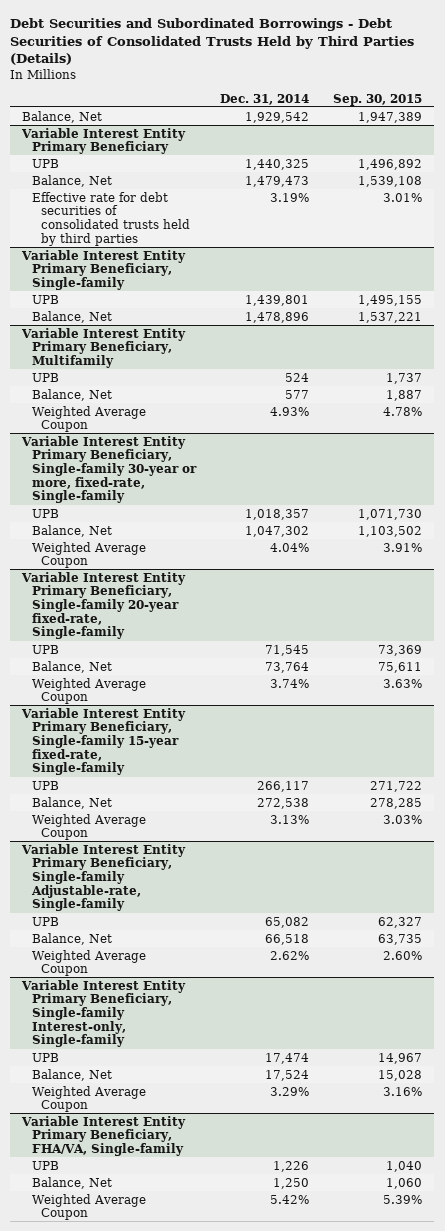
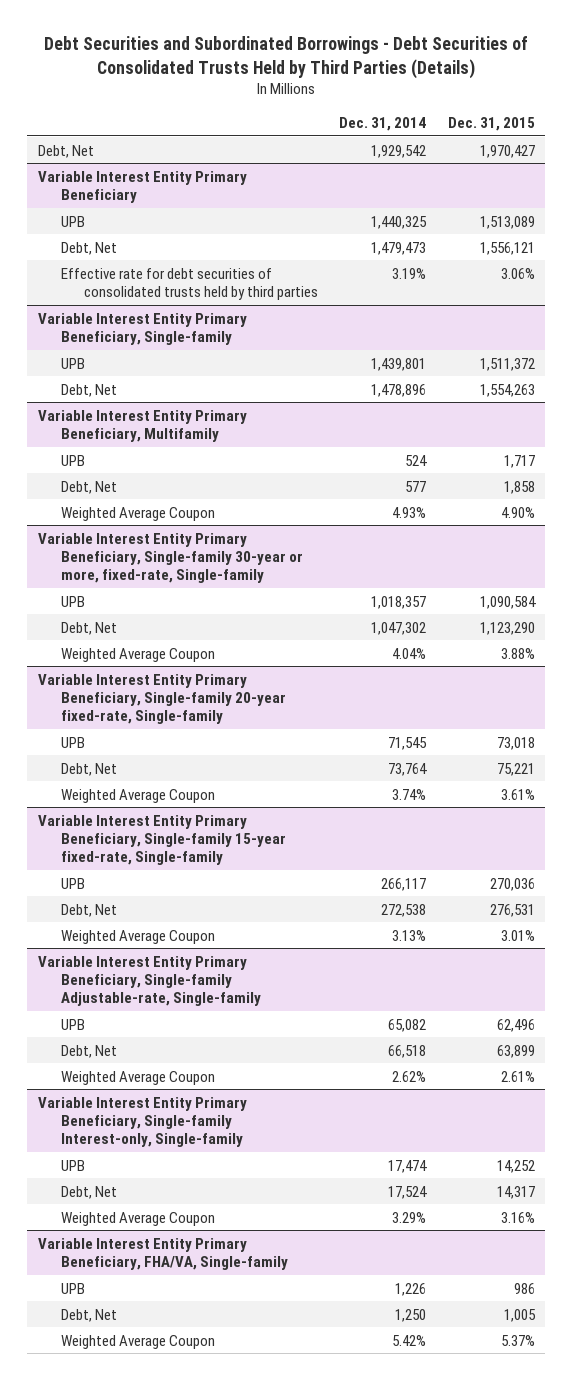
- | Dec. 31, 2014 | Sep. 30, 2015
+ | Dec. 31, 2014 | Dec. 31, 2015
- Balance, Net | 1,929,542 | 1,947,389
+ Debt, Net | 1,929,542 | 1,970,427
@ Variable Interest Entity Primary Beneficiary
- Balance, Net | 1,479,473 | 1,539,108
+ Debt, Net | 1,479,473 | 1,556,121
@ Variable Interest Entity Primary Beneficiary, Single-family
- Balance, Net | 1,478,896 | 1,537,221
+ Debt, Net | 1,478,896 | 1,554,263
@ Variable Interest Entity Primary Beneficiary, Multifamily
- Balance, Net | 577 | 1,887
+ Debt, Net | 577 | 1,858
@ Variable Interest Entity Primary Beneficiary, Single-family 30-year or more, fixed-rate, Single-family
- Balance, Net | 1,047,302 | 1,103,502
+ Debt, Net | 1,047,302 | 1,123,290
@ Variable Interest Entity Primary Beneficiary, Single-family 20-year fixed-rate, Single-family
- Balance, Net | 73,764 | 75,611
+ Debt, Net | 73,764 | 75,221
@ Variable Interest Entity Primary Beneficiary, Single-family 15-year fixed-rate, Single-family
- Balance, Net | 272,538 | 278,285
+ Debt, Net | 272,538 | 276,531
@ Variable Interest Entity Primary Beneficiary, Single-family Adjustable-rate, Single-family
- Balance, Net | 66,518 | 63,735
+ Debt, Net | 66,518 | 63,899
@ Variable Interest Entity Primary Beneficiary, Single-family Interest-only, Single-family
- Balance, Net | 17,524 | 15,028
+ Debt, Net | 17,524 | 14,317
@ Variable Interest Entity Primary Beneficiary, FHA/VA, Single-family
- Balance, Net | 1,250 | 1,060
+ Debt, Net | 1,250 | 1,005

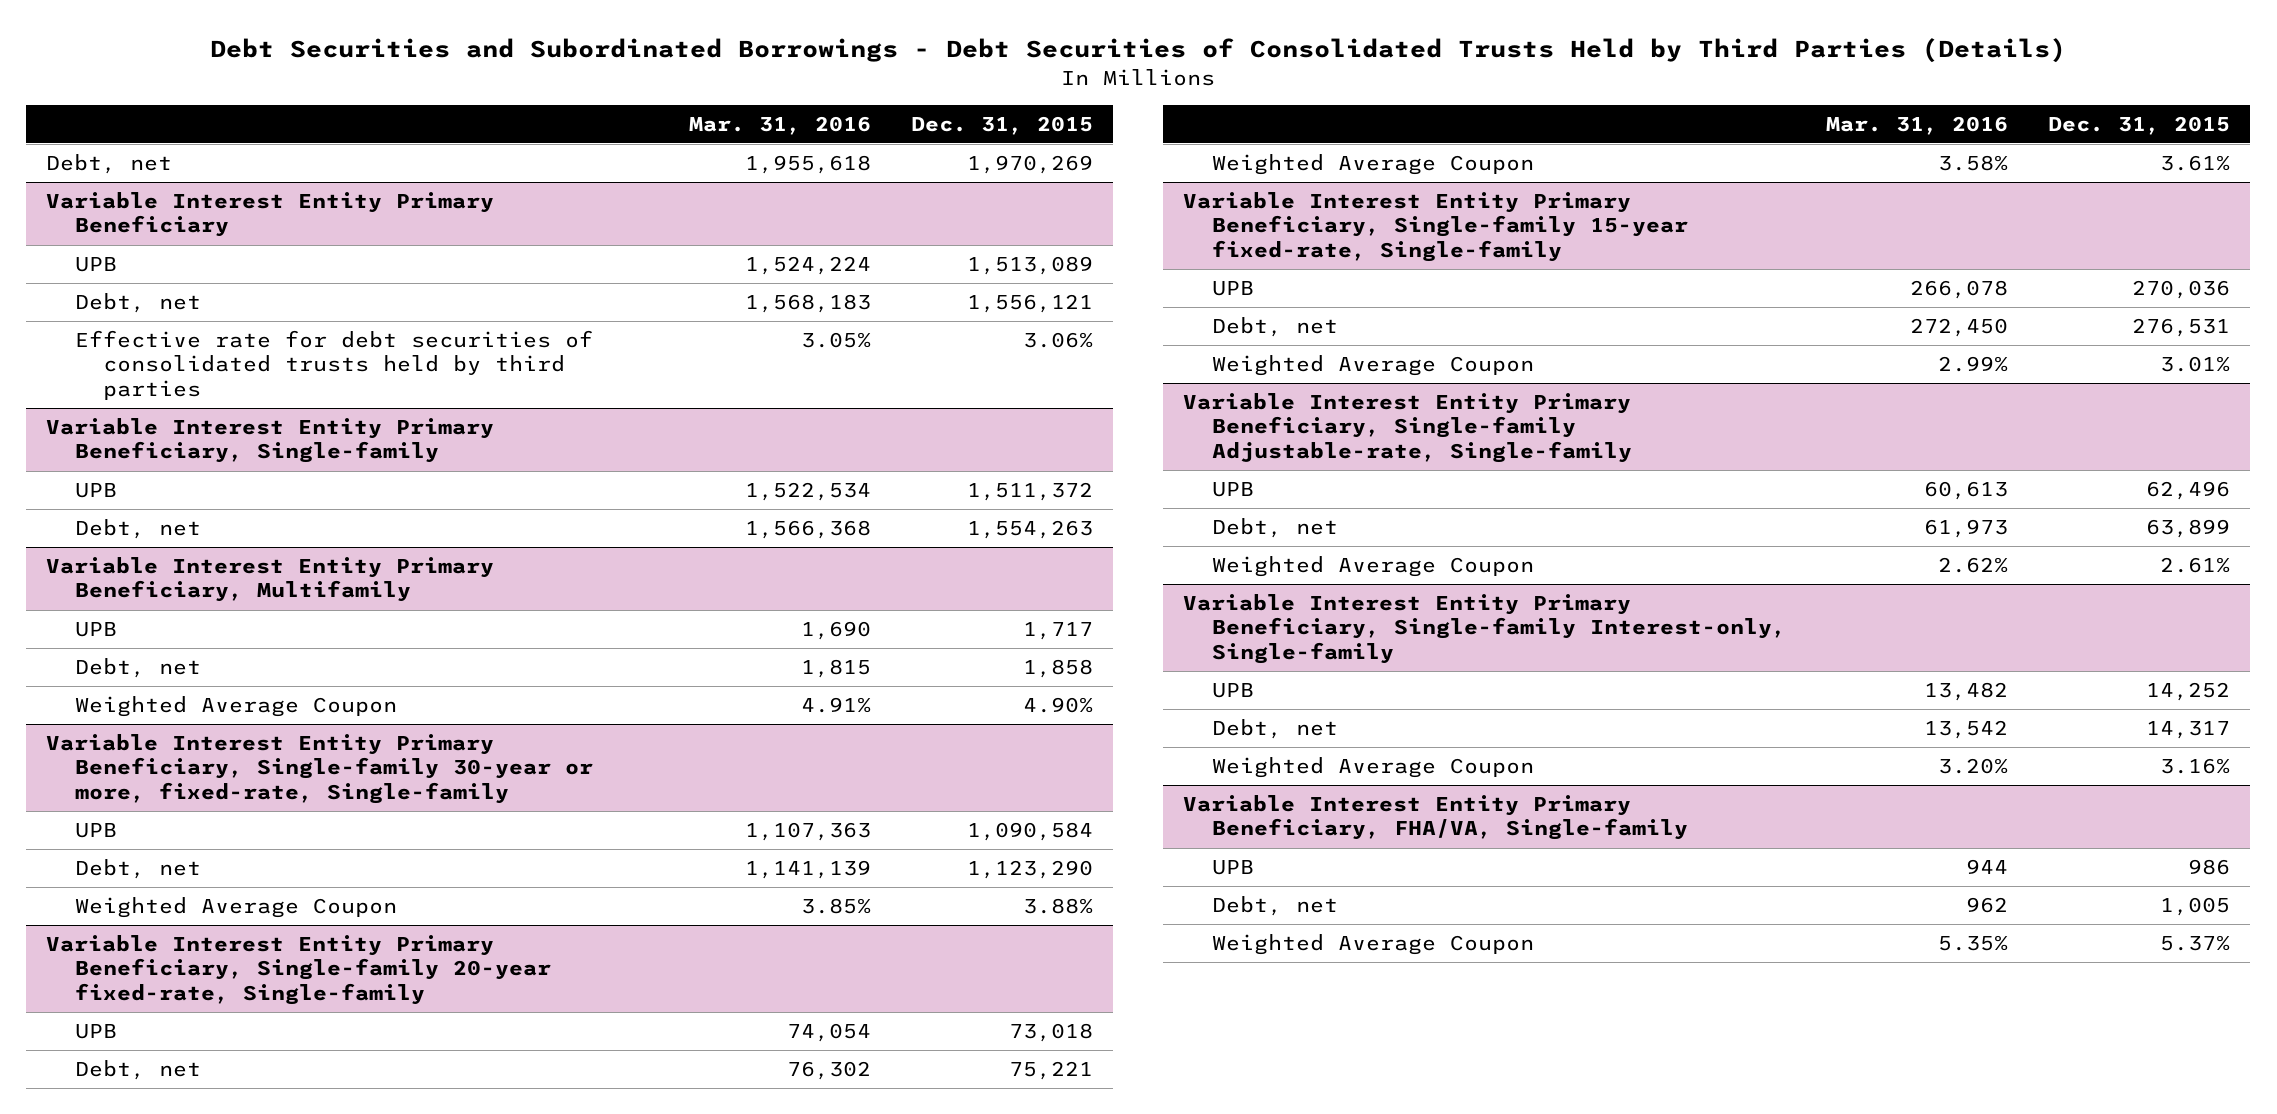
- | Dec. 31, 2014 | Dec. 31, 2015
+ | Mar. 31, 2016 | Dec. 31, 2015
- Debt, Net | 1,929,542 | 1,970,427
+ Debt, net | 1,955,618 | 1,970,269
@ Variable Interest Entity Primary Beneficiary
- Debt, Net | 1,479,473 | 1,556,121
+ Debt, net | 1,568,183 | 1,556,121
@ Variable Interest Entity Primary Beneficiary, Single-family
- Debt, Net | 1,478,896 | 1,554,263
+ Debt, net | 1,566,368 | 1,554,263
@ Variable Interest Entity Primary Beneficiary, Multifamily
- Debt, Net | 577 | 1,858
+ Debt, net | 1,815 | 1,858
@ Variable Interest Entity Primary Beneficiary, Single-family 30-year or more, fixed-rate, Single-family
- Debt, Net | 1,047,302 | 1,123,290
+ Debt, net | 1,141,139 | 1,123,290
@ Variable Interest Entity Primary Beneficiary, Single-family 20-year fixed-rate, Single-family
- Debt, Net | 73,764 | 75,221
+ Debt, net | 76,302 | 75,221
@ Variable Interest Entity Primary Beneficiary, Single-family 15-year fixed-rate, Single-family
- Debt, Net | 272,538 | 276,531
+ Debt, net | 272,450 | 276,531
@ Variable Interest Entity Primary Beneficiary, Single-family Adjustable-rate, Single-family
- Debt, Net | 66,518 | 63,899
+ Debt, net | 61,973 | 63,899
@ Variable Interest Entity Primary Beneficiary, Single-family Interest-only, Single-family
- Debt, Net | 17,524 | 14,317
+ Debt, net | 13,542 | 14,317
@ Variable Interest Entity Primary Beneficiary, FHA/VA, Single-family
- Debt, Net | 1,250 | 1,005
+ Debt, net | 962 | 1,005

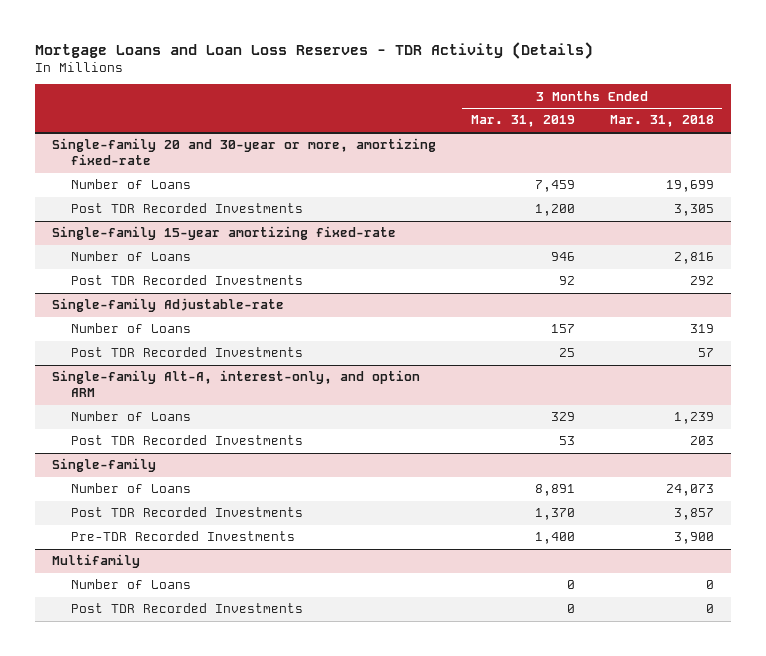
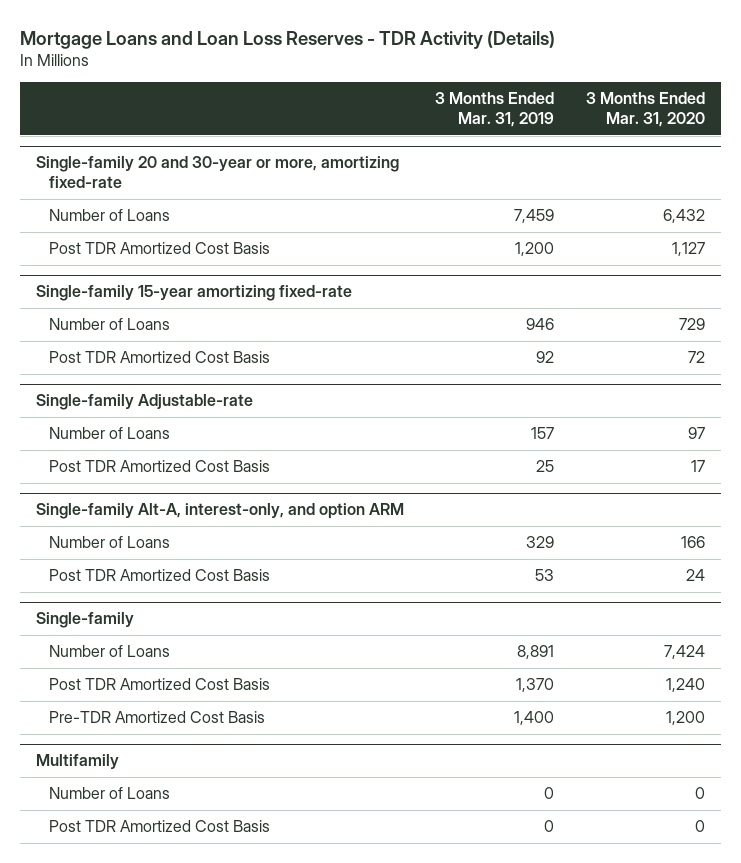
- | 3 Months Ended Mar. 31, 2019 | 3 Months Ended Mar. 31, 2018
+ | 3 Months Ended Mar. 31, 2019 | 3 Months Ended Mar. 31, 2020
@ Single-family 20 and 30-year or more, amortizing fixed-rate
- Post TDR Recorded Investments | 1,200 | 3,305
+ Post TDR Amortized Cost Basis | 1,200 | 1,127
@ Single-family 15-year amortizing fixed-rate
- Post TDR Recorded Investments | 92 | 292
+ Post TDR Amortized Cost Basis | 92 | 72
@ Single-family Adjustable-rate
- Post TDR Recorded Investments | 25 | 57
+ Post TDR Amortized Cost Basis | 25 | 17
@ Single-family Alt-A, interest-only, and option ARM
- Post TDR Recorded Investments | 53 | 203
+ Post TDR Amortized Cost Basis | 53 | 24
@ Single-family
- Post TDR Recorded Investments | 1,370 | 3,857
- Pre-TDR Recorded Investments | 1,400 | 3,900
+ Post TDR Amortized Cost Basis | 1,370 | 1,240
+ Pre-TDR Amortized Cost Basis | 1,400 | 1,200
@ Multifamily
- Post TDR Recorded Investments | 0 | 0
+ Post TDR Amortized Cost Basis | 0 | 0

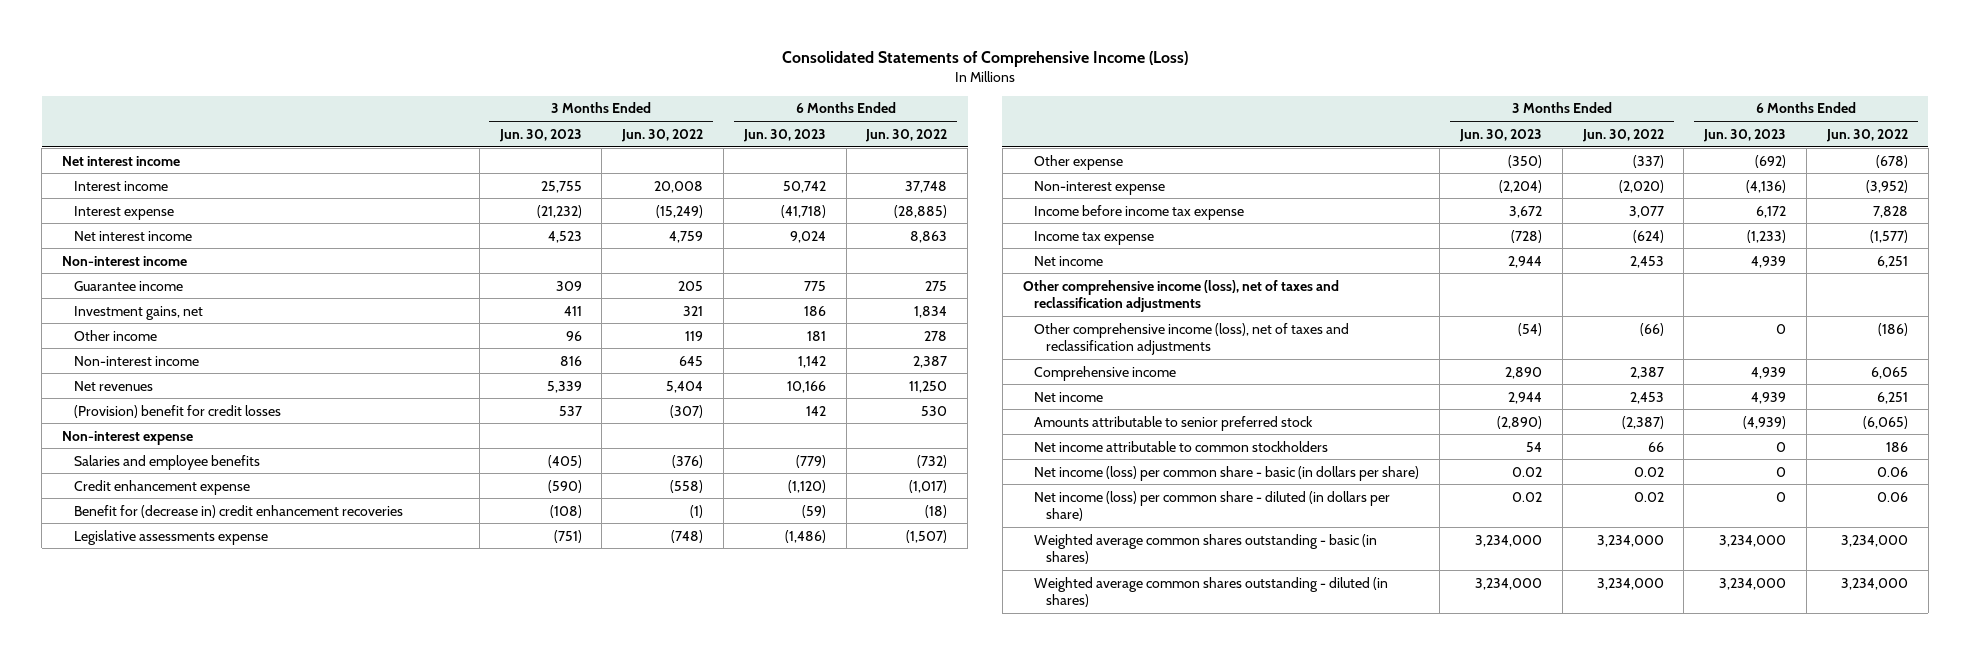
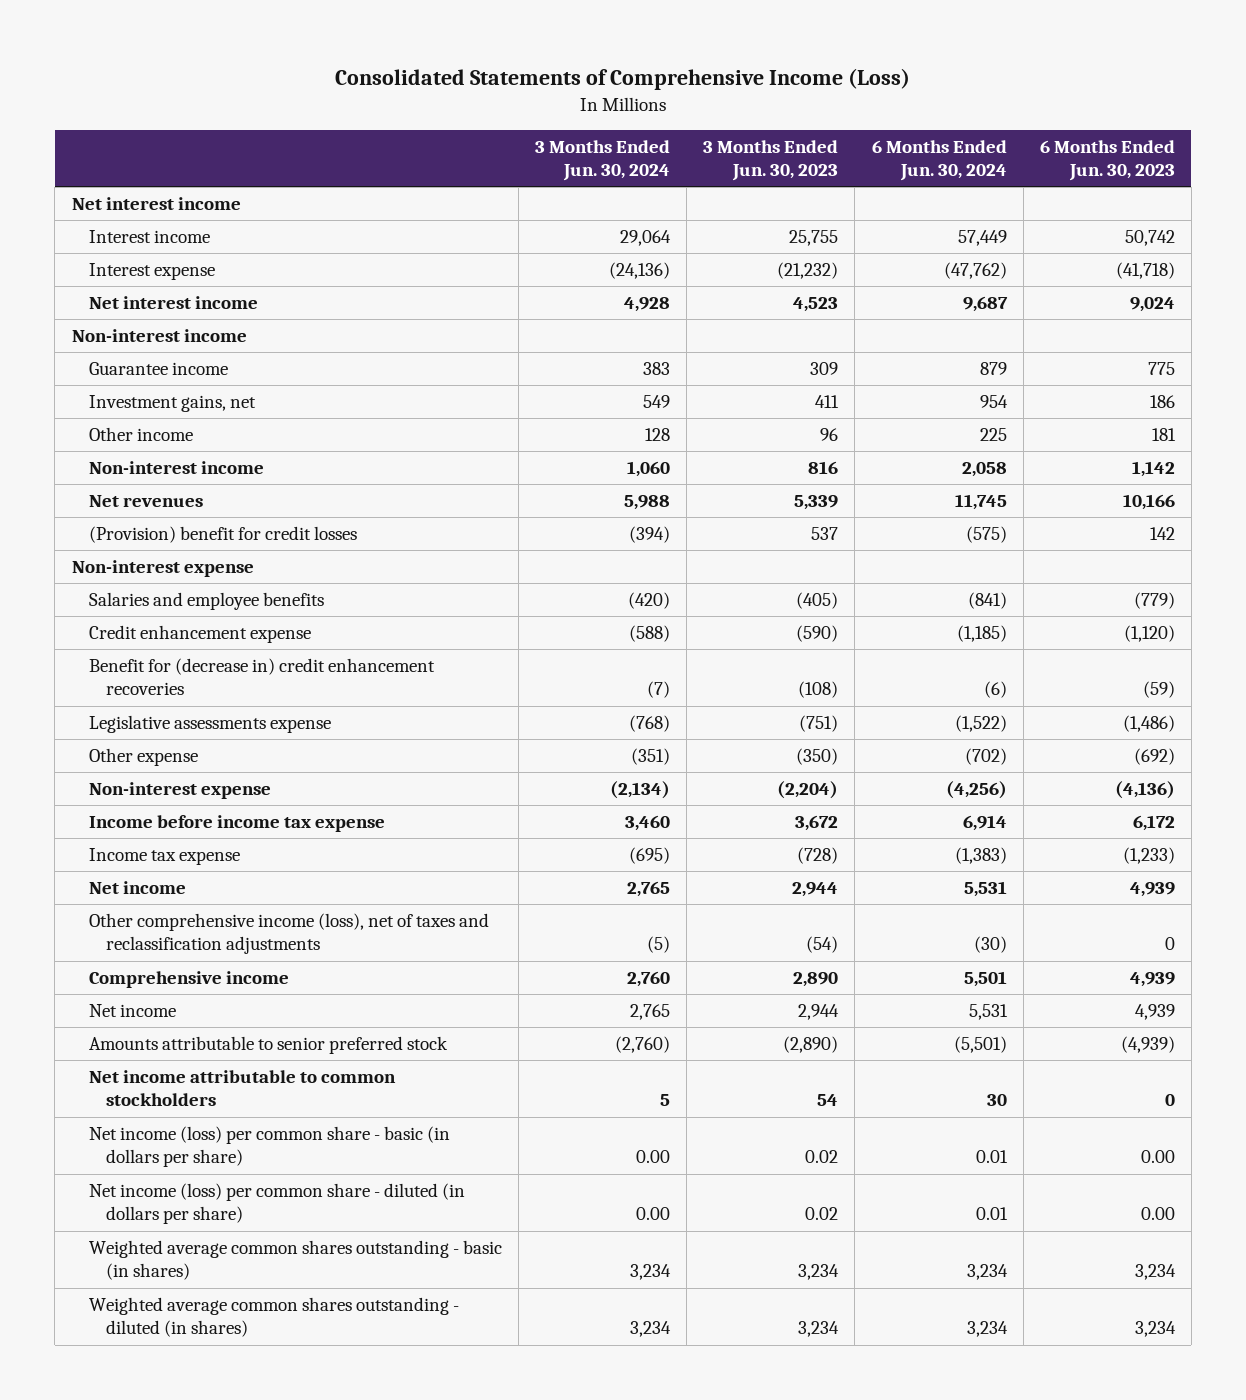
- | 3 Months Ended Jun. 30, 2023 | 3 Months Ended Jun. 30, 2022 | 6 Months Ended Jun. 30, 2023 | 6 Months Ended Jun. 30, 2022
+ | 3 Months Ended Jun. 30, 2024 | 3 Months Ended Jun. 30, 2023 | 6 Months Ended Jun. 30, 2024 | 6 Months Ended Jun. 30, 2023
- Other comprehensive income (loss), net of taxes and reclassification adjustments
- Net income (loss) per common share - basic (in dollars per share) | 0.02 | 0.02 | 0 | 0.06
- Net income (loss) per common share - diluted (in dollars per share) | 0.02 | 0.02 | 0 | 0.06
- Weighted average common shares outstanding - basic (in shares) | 3,234,000 | 3,234,000 | 3,234,000 | 3,234,000
- Weighted average common shares outstanding - diluted (in shares) | 3,234,000 | 3,234,000 | 3,234,000 | 3,234,000
+ Net income (loss) per common share - basic (in dollars per share) | 0.00 | 0.02 | 0.01 | 0.00
+ Net income (loss) per common share - diluted (in dollars per share) | 0.00 | 0.02 | 0.01 | 0.00
+ Weighted average common shares outstanding - basic (in shares) | 3,234 | 3,234 | 3,234 | 3,234
+ Weighted average common shares outstanding - diluted (in shares) | 3,234 | 3,234 | 3,234 | 3,234

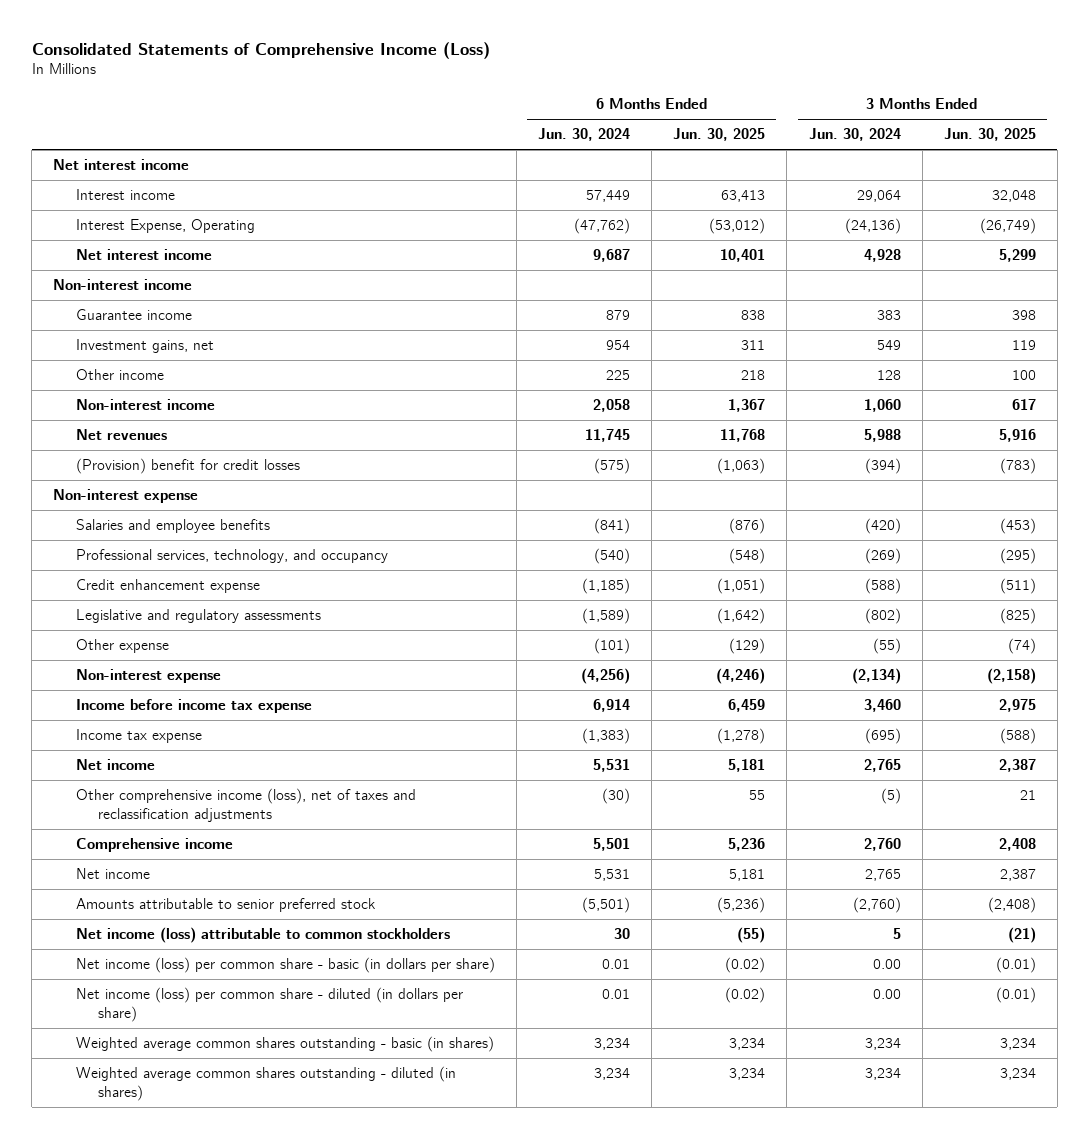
- | 3 Months Ended Jun. 30, 2024 | 3 Months Ended Jun. 30, 2023 | 6 Months Ended Jun. 30, 2024 | 6 Months Ended Jun. 30, 2023
+ | 6 Months Ended Jun. 30, 2024 | 6 Months Ended Jun. 30, 2025 | 3 Months Ended Jun. 30, 2024 | 3 Months Ended Jun. 30, 2025
- Interest expense | (24,136) | (21,232) | (47,762) | (41,718)
+ Interest Expense, Operating | (47,762) | (53,012) | (24,136) | (26,749)
+ Professional services, technology, and occupancy | (540) | (548) | (269) | (295)
- Benefit for (decrease in) credit enhancement recoveries | (7) | (108) | (6) | (59)
- Legislative assessments expense | (768) | (751) | (1,522) | (1,486)
- Other expense | (351) | (350) | (702) | (692)
+ Legislative and regulatory assessments | (1,589) | (1,642) | (802) | (825)
+ Other expense | (101) | (129) | (55) | (74)
- Net income attributable to common stockholders | 5 | 54 | 30 | 0
+ Net income (loss) attributable to common stockholders | 30 | (55) | 5 | (21)

